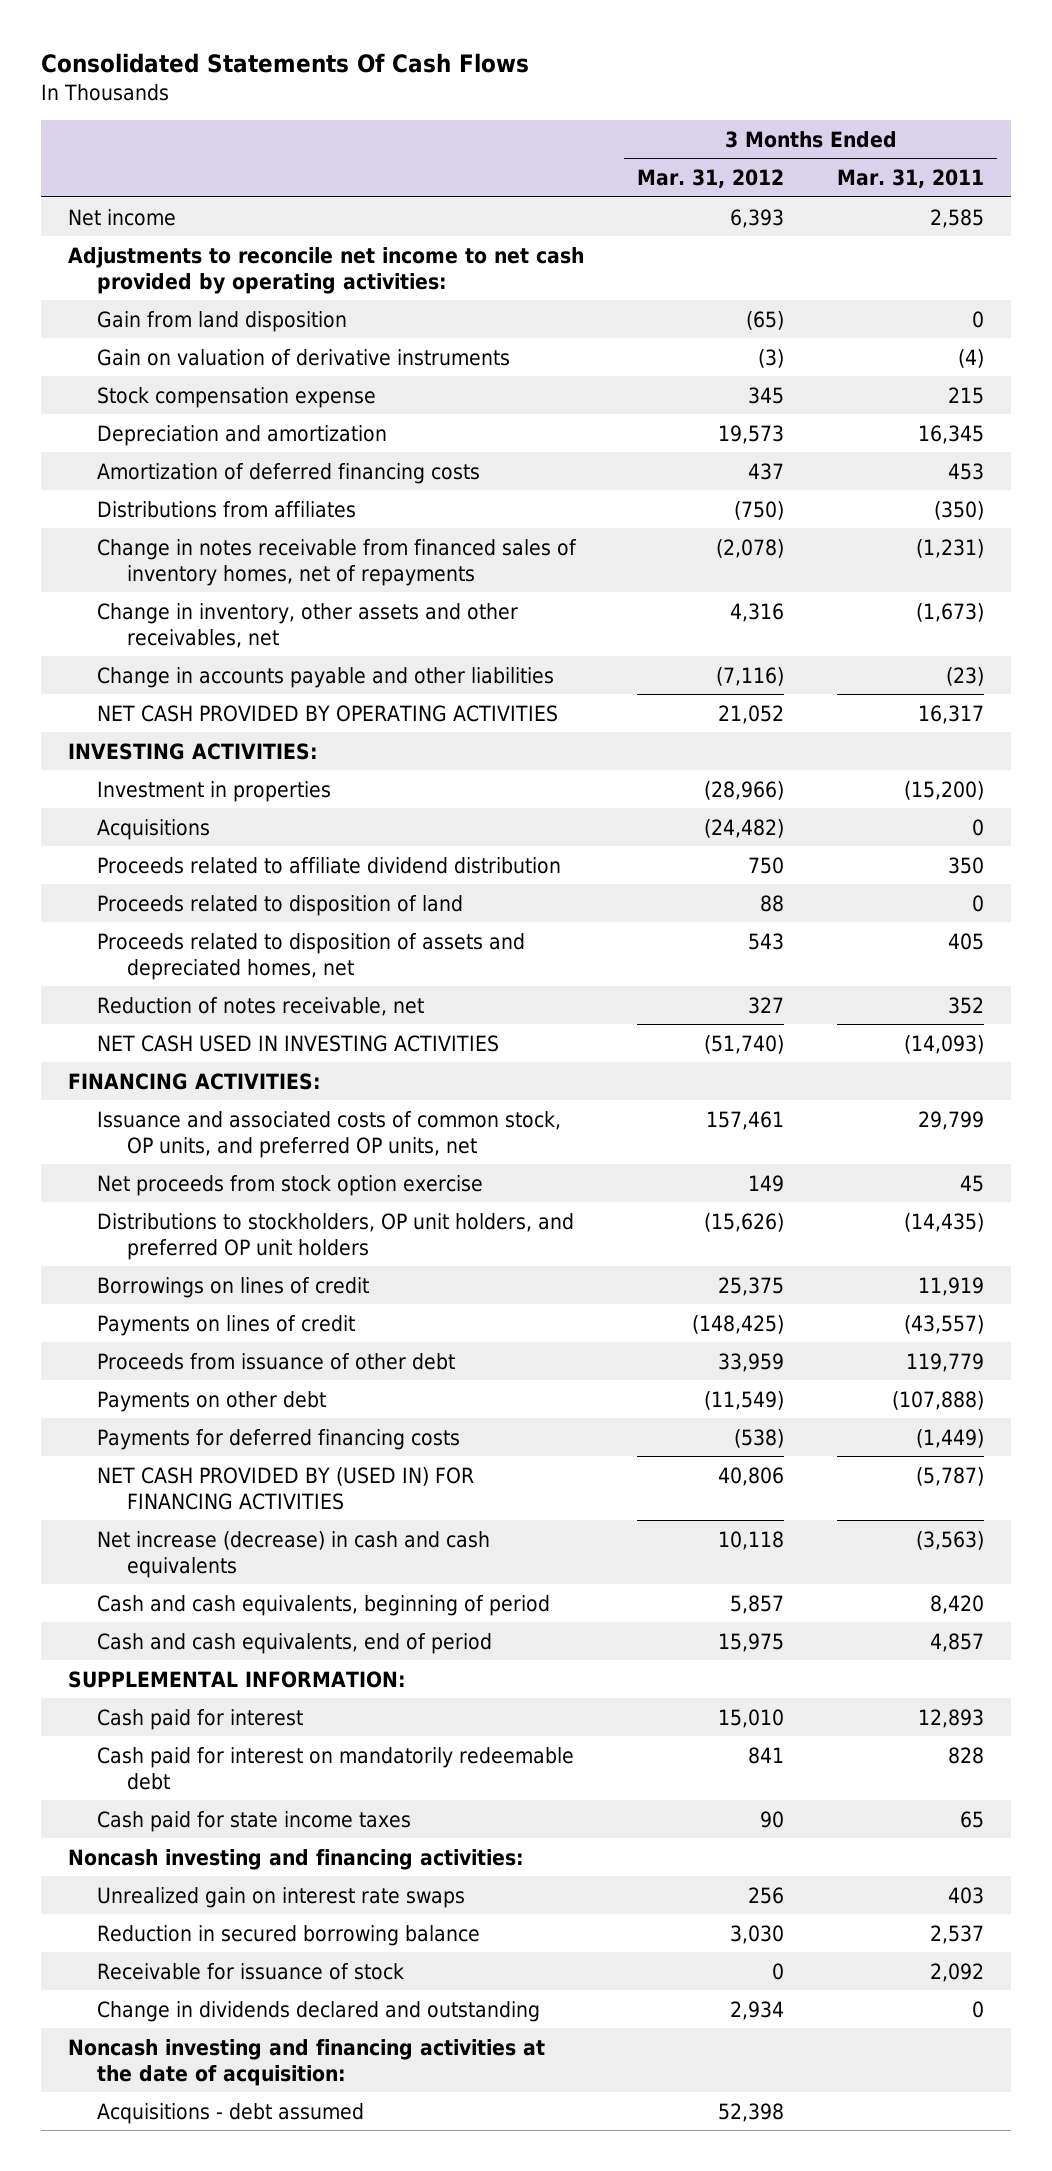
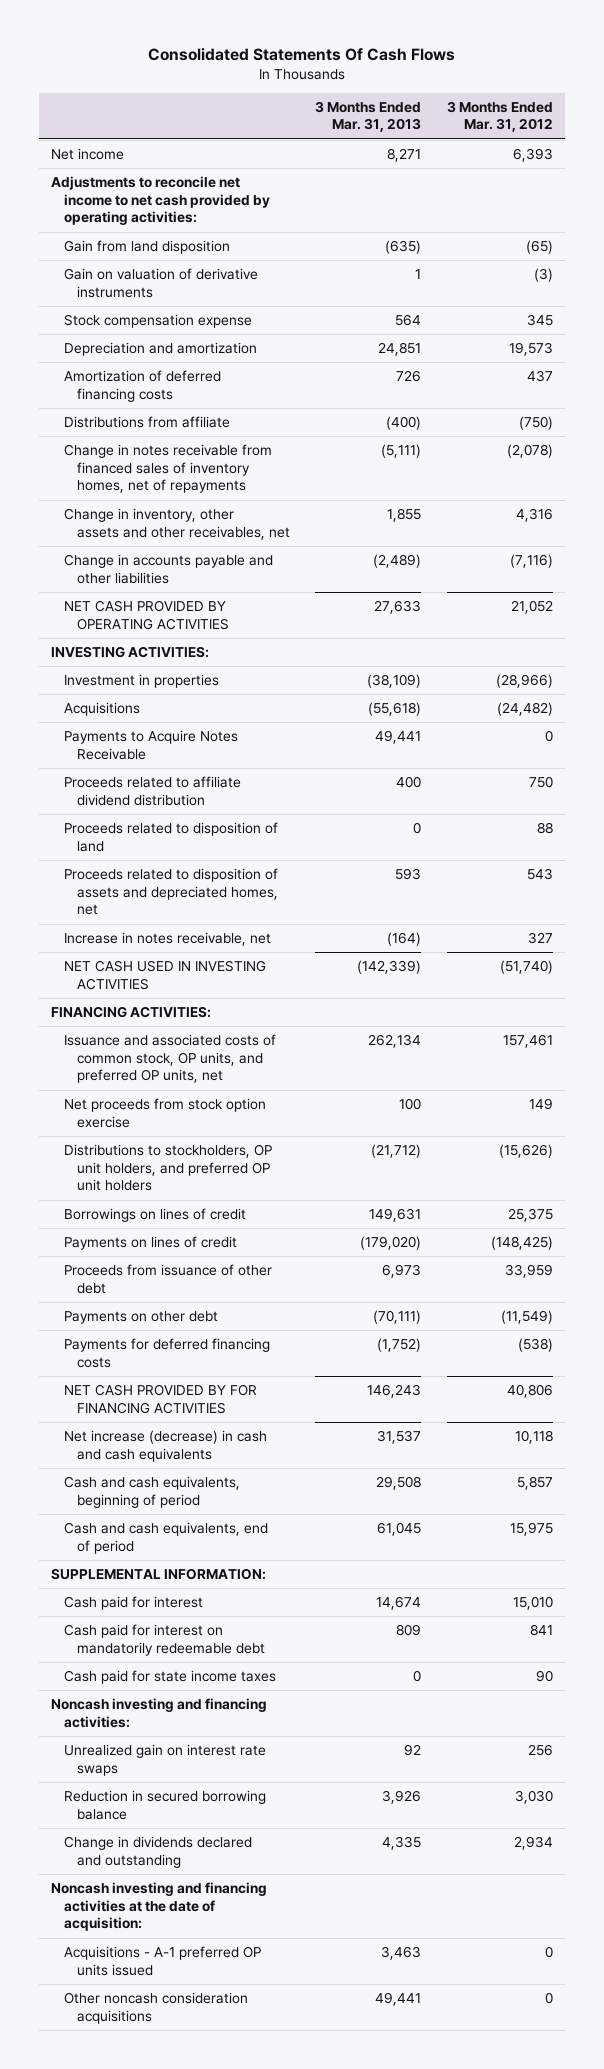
- | 3 Months Ended Mar. 31, 2012 | 3 Months Ended Mar. 31, 2011
+ | 3 Months Ended Mar. 31, 2013 | 3 Months Ended Mar. 31, 2012
- Distributions from affiliates | (750) | (350)
+ Distributions from affiliate | (400) | (750)
+ Payments to Acquire Notes Receivable | 49,441 | 0
- Reduction of notes receivable, net | 327 | 352
+ Increase in notes receivable, net | (164) | 327
- NET CASH PROVIDED BY (USED IN) FOR FINANCING ACTIVITIES | 40,806 | (5,787)
+ NET CASH PROVIDED BY FOR FINANCING ACTIVITIES | 146,243 | 40,806
- Receivable for issuance of stock | 0 | 2,092
- Acquisitions - debt assumed | 52,398 |
+ Acquisitions - A-1 preferred OP units issued | 3,463 | 0
+ Other noncash consideration acquisitions | 49,441 | 0

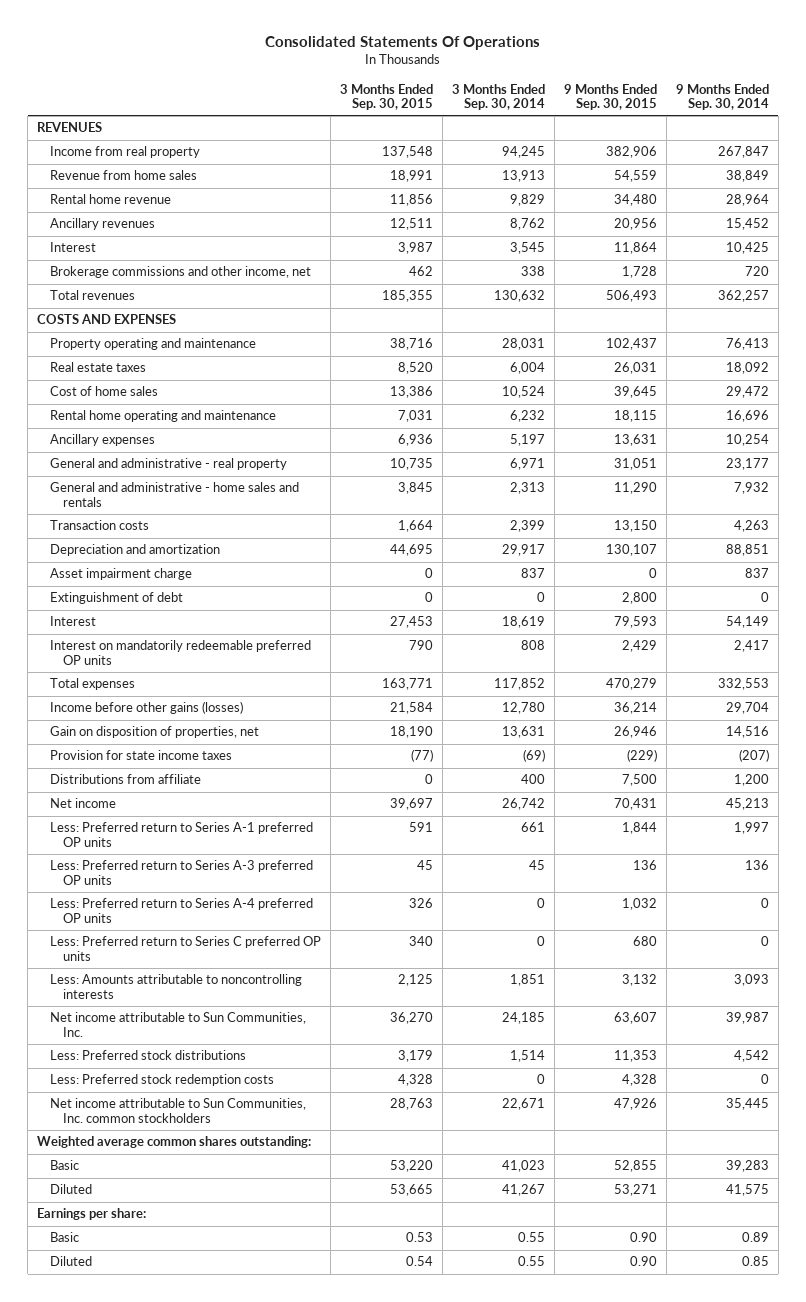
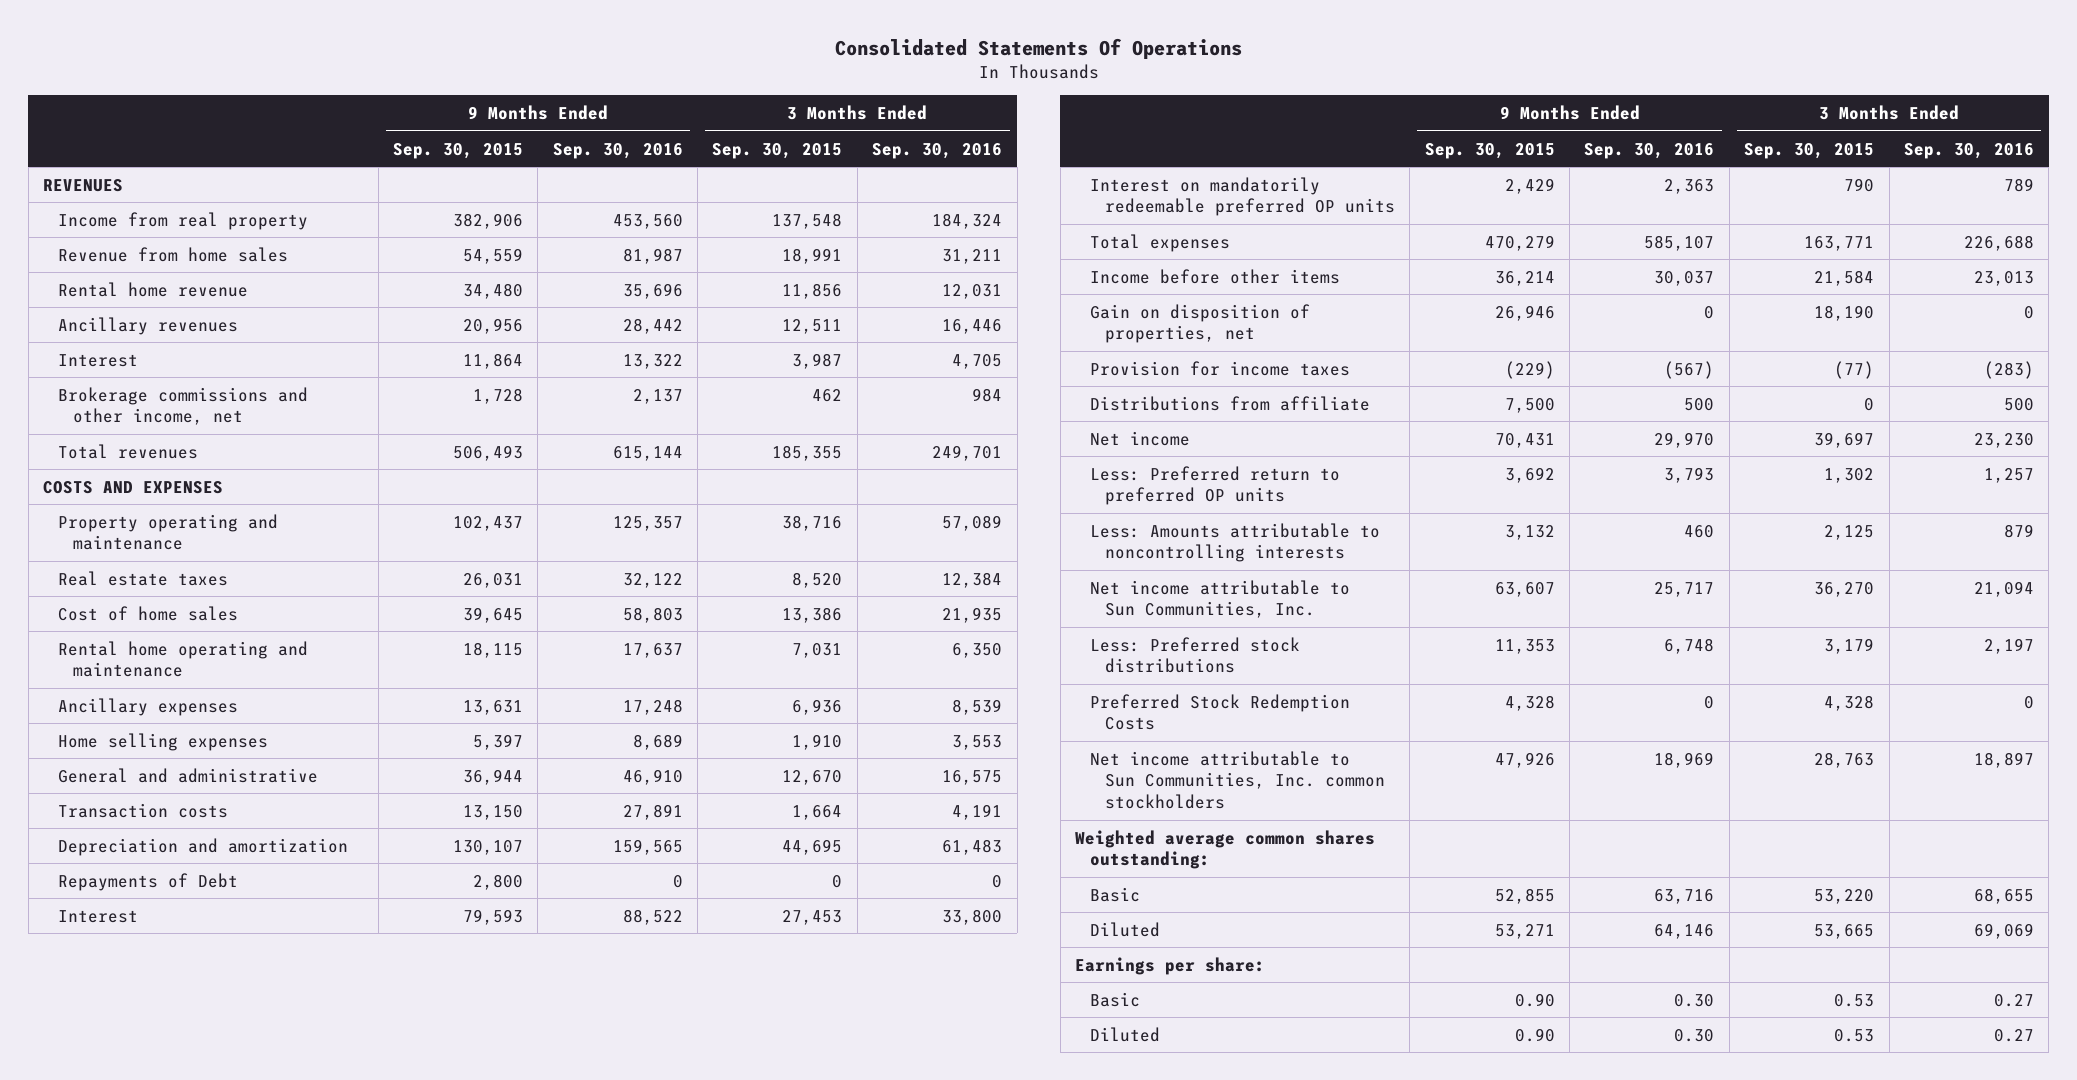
- | 3 Months Ended Sep. 30, 2015 | 3 Months Ended Sep. 30, 2014 | 9 Months Ended Sep. 30, 2015 | 9 Months Ended Sep. 30, 2014
+ | 9 Months Ended Sep. 30, 2015 | 9 Months Ended Sep. 30, 2016 | 3 Months Ended Sep. 30, 2015 | 3 Months Ended Sep. 30, 2016
- General and administrative - real property | 10,735 | 6,971 | 31,051 | 23,177
- General and administrative - home sales and rentals | 3,845 | 2,313 | 11,290 | 7,932
+ Home selling expenses | 5,397 | 8,689 | 1,910 | 3,553
+ General and administrative | 36,944 | 46,910 | 12,670 | 16,575
- Asset impairment charge | 0 | 837 | 0 | 837
- Extinguishment of debt | 0 | 0 | 2,800 | 0
+ Repayments of Debt | 2,800 | 0 | 0 | 0
- Income before other gains (losses) | 21,584 | 12,780 | 36,214 | 29,704
+ Income before other items | 36,214 | 30,037 | 21,584 | 23,013
- Provision for state income taxes | (77) | (69) | (229) | (207)
+ Provision for income taxes | (229) | (567) | (77) | (283)
- Less: Preferred return to Series A-1 preferred OP units | 591 | 661 | 1,844 | 1,997
- Less: Preferred return to Series A-3 preferred OP units | 45 | 45 | 136 | 136
- Less: Preferred return to Series A-4 preferred OP units | 326 | 0 | 1,032 | 0
- Less: Preferred return to Series C preferred OP units | 340 | 0 | 680 | 0
+ Less: Preferred return to preferred OP units | 3,692 | 3,793 | 1,302 | 1,257
- Less: Preferred stock redemption costs | 4,328 | 0 | 4,328 | 0
+ Preferred Stock Redemption Costs | 4,328 | 0 | 4,328 | 0
- Diluted | 0.54 | 0.55 | 0.90 | 0.85
+ Diluted | 0.90 | 0.30 | 0.53 | 0.27

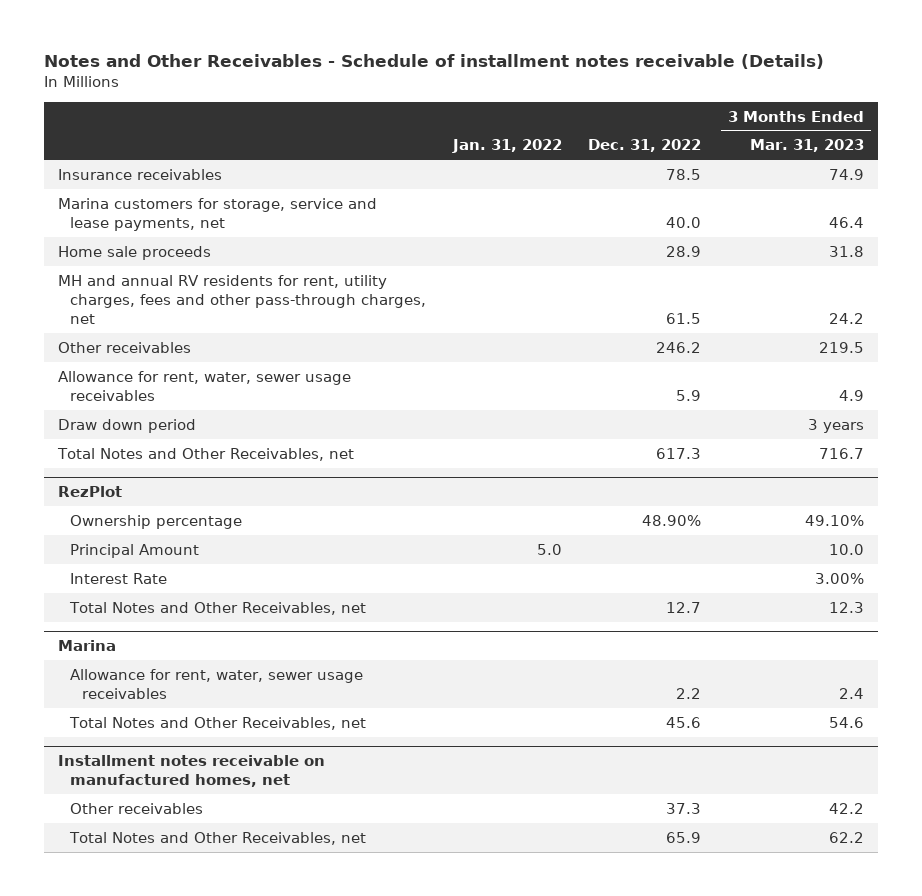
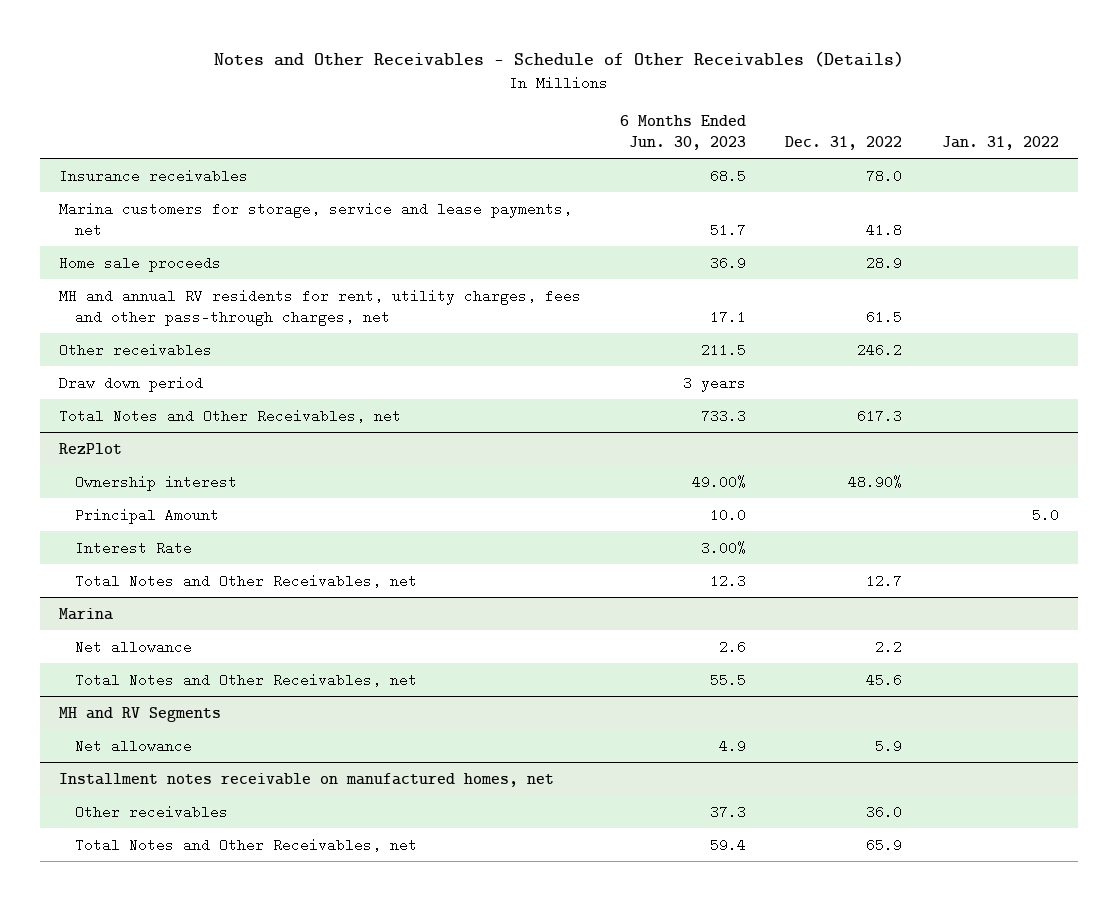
- Notes and Other Receivables - Schedule of installment notes receivable (Details)
+ Notes and Other Receivables - Schedule of Other Receivables (Details)
- | Jan. 31, 2022 | Dec. 31, 2022 | 3 Months Ended Mar. 31, 2023
+ | 6 Months Ended Jun. 30, 2023 | Dec. 31, 2022 | Jan. 31, 2022
- Insurance receivables | | 78.5 | 74.9
- Marina customers for storage, service and lease payments, net | | 40.0 | 46.4
+ Insurance receivables | 68.5 | 78.0 |
+ Marina customers for storage, service and lease payments, net | 51.7 | 41.8 |
- Allowance for rent, water, sewer usage receivables | | 5.9 | 4.9
@ RezPlot
- Ownership percentage | | 48.90% | 49.10%
+ Ownership interest | 49.00% | 48.90% |
@ Marina
- Allowance for rent, water, sewer usage receivables | | 2.2 | 2.4
+ Net allowance | 2.6 | 2.2 |
+ MH and RV Segments
+ Net allowance | 4.9 | 5.9 |
@ Installment notes receivable on manufactured homes, net
- Other receivables | | 37.3 | 42.2
+ Other receivables | 37.3 | 36.0 |

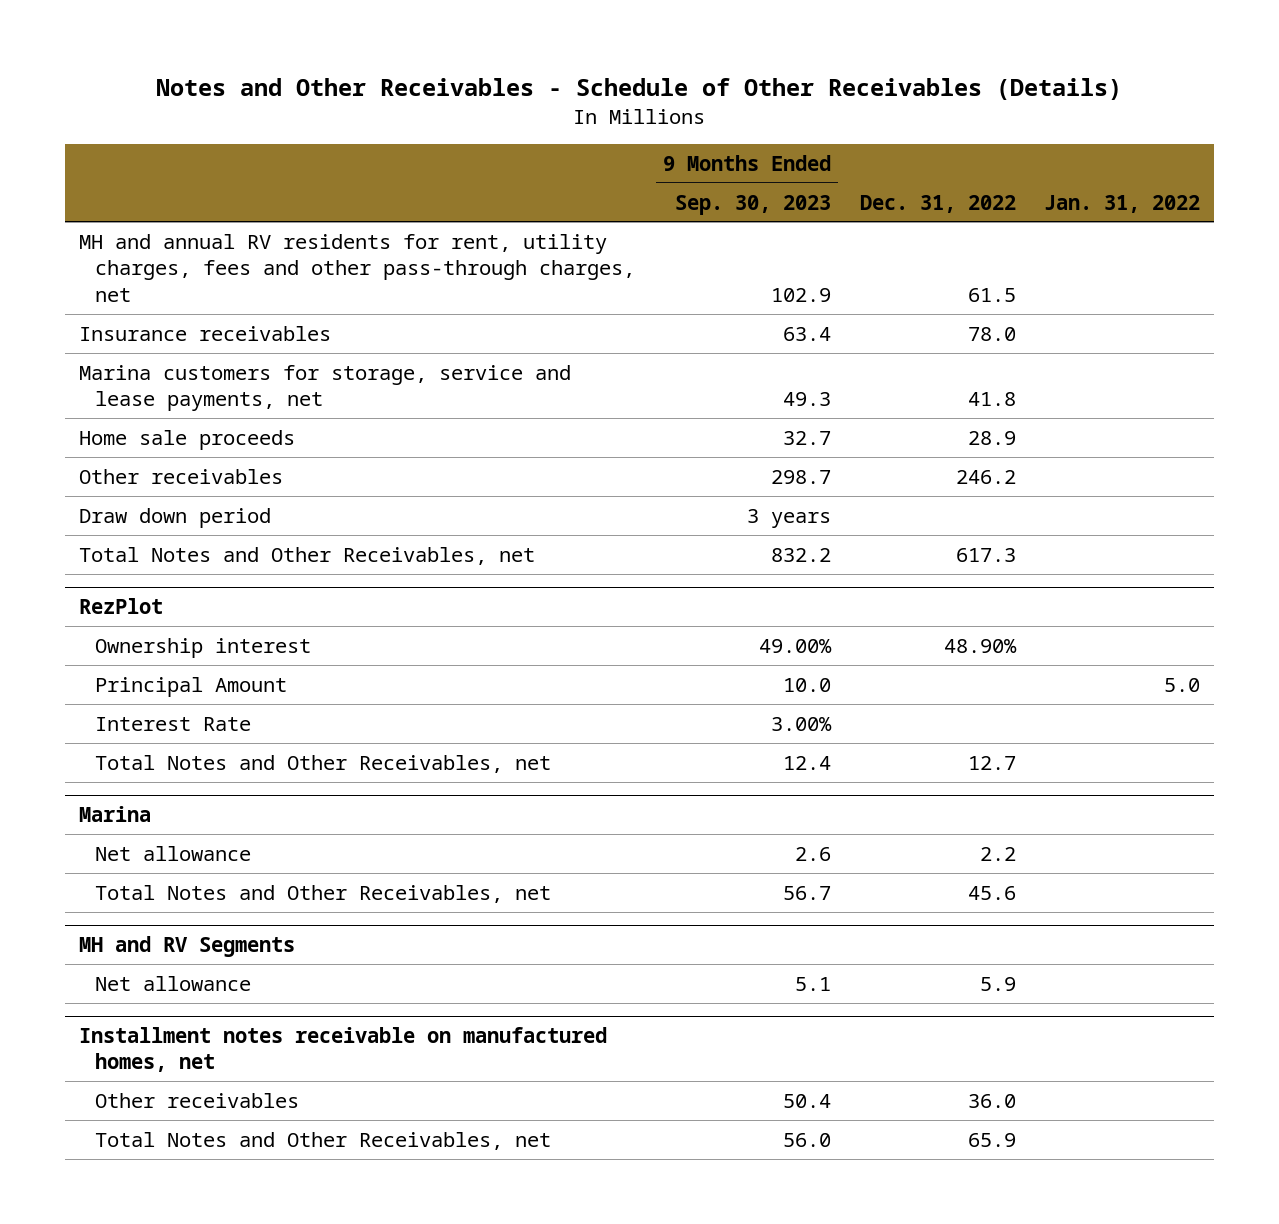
- | 6 Months Ended Jun. 30, 2023 | Dec. 31, 2022 | Jan. 31, 2022
+ | 9 Months Ended Sep. 30, 2023 | Dec. 31, 2022 | Jan. 31, 2022
moved up: MH and annual RV residents for rent, utility charges, fees and other pass-through charges, net | 102.9 | 61.5 |

